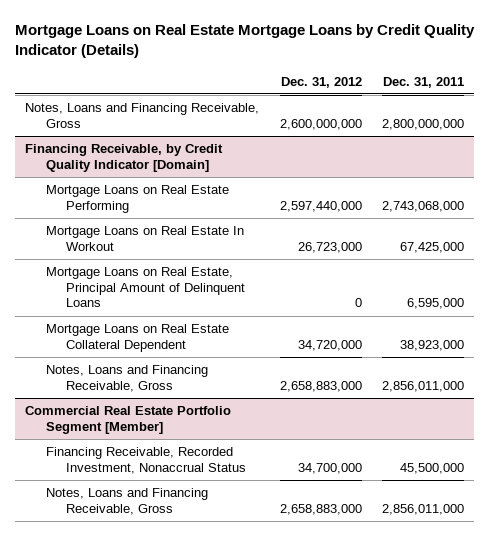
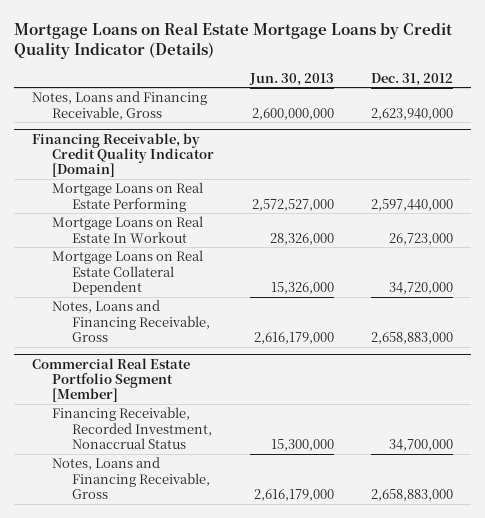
- | Dec. 31, 2012 | Dec. 31, 2011
+ | Jun. 30, 2013 | Dec. 31, 2012
- Notes, Loans and Financing Receivable, Gross | 2,600,000,000 | 2,800,000,000
+ Notes, Loans and Financing Receivable, Gross | 2,600,000,000 | 2,623,940,000
@ Financing Receivable, by Credit Quality Indicator [Domain]
- Mortgage Loans on Real Estate, Principal Amount of Delinquent Loans | 0 | 6,595,000

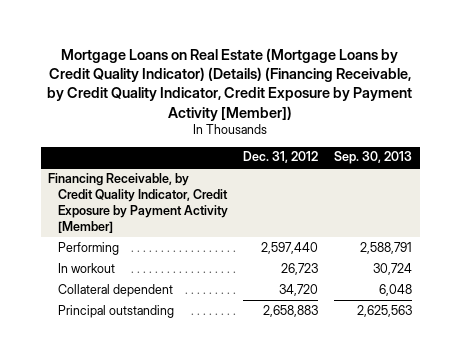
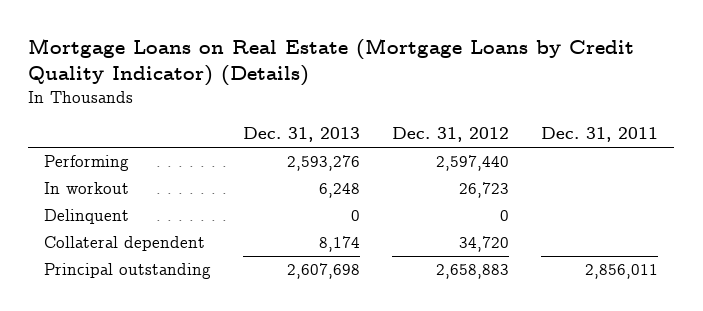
- Mortgage Loans on Real Estate (Mortgage Loans by Credit Quality Indicator) (Details) (Financing Receivable, by Credit Quality Indicator, Credit Exposure by Payment Activity [Member])
+ Mortgage Loans on Real Estate (Mortgage Loans by Credit Quality Indicator) (Details)
- | Dec. 31, 2012 | Sep. 30, 2013
+ | Dec. 31, 2013 | Dec. 31, 2012 | Dec. 31, 2011
- Financing Receivable, by Credit Quality Indicator, Credit Exposure by Payment Activity [Member]
+ Delinquent | 0 | 0 |

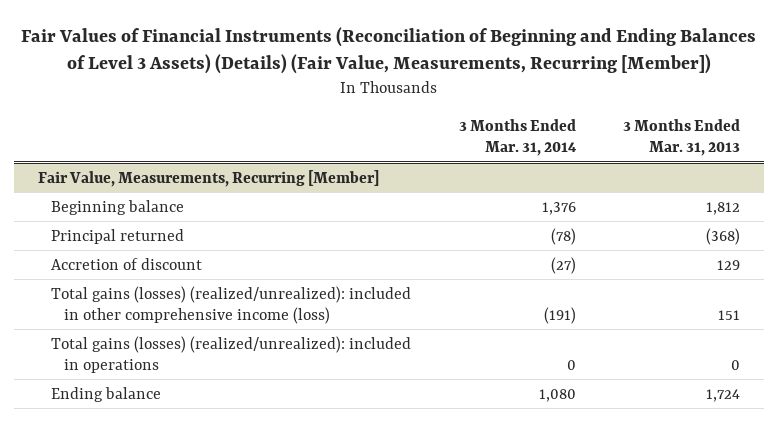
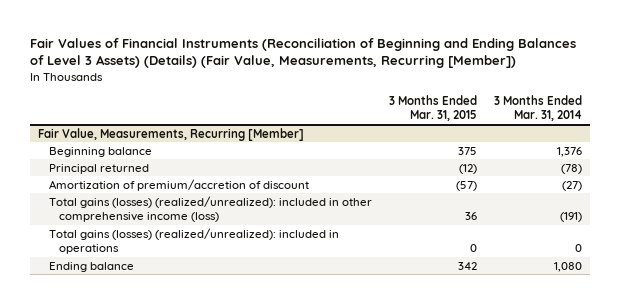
- | 3 Months Ended Mar. 31, 2014 | 3 Months Ended Mar. 31, 2013
+ | 3 Months Ended Mar. 31, 2015 | 3 Months Ended Mar. 31, 2014
@ Fair Value, Measurements, Recurring [Member]
- Accretion of discount | (27) | 129
+ Amortization of premium/accretion of discount | (57) | (27)

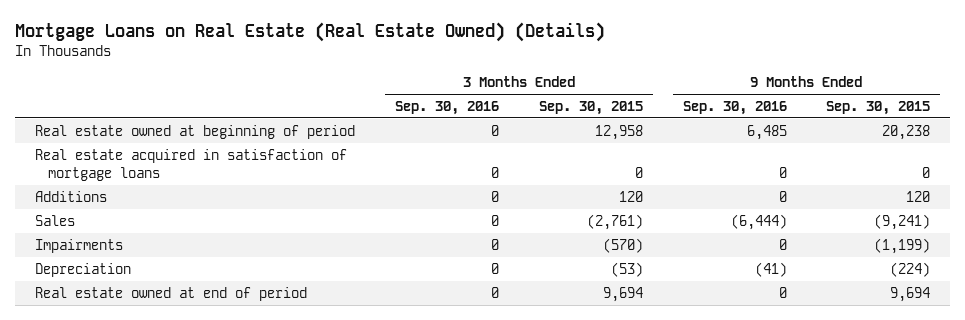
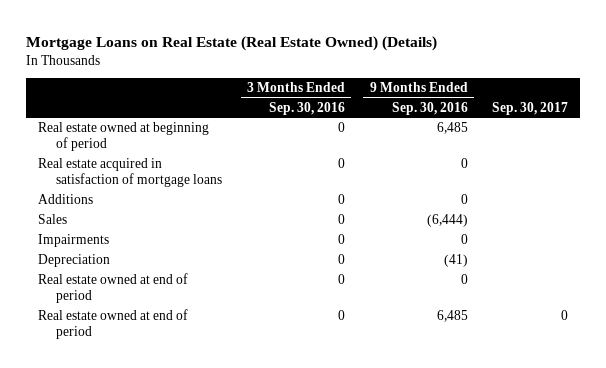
- | 3 Months Ended Sep. 30, 2016 | 3 Months Ended Sep. 30, 2015 | 9 Months Ended Sep. 30, 2016 | 9 Months Ended Sep. 30, 2015
+ | 3 Months Ended Sep. 30, 2016 | 9 Months Ended Sep. 30, 2016 | Sep. 30, 2017
+ Real estate owned at end of period | 0 | 6,485 | 0

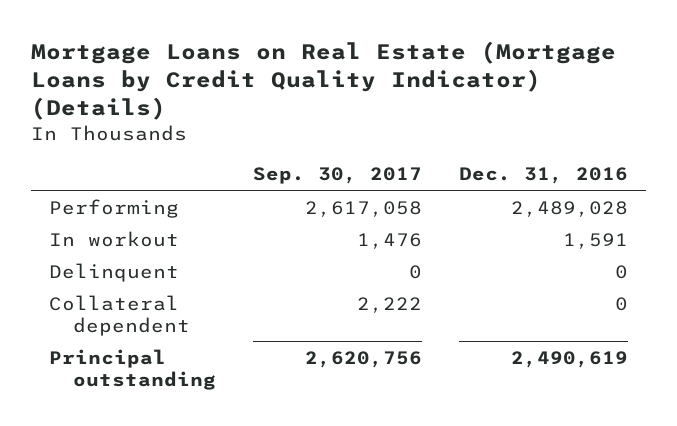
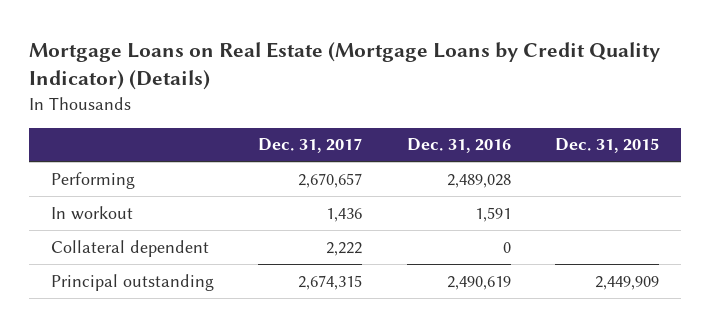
- | Sep. 30, 2017 | Dec. 31, 2016
+ | Dec. 31, 2017 | Dec. 31, 2016 | Dec. 31, 2015
- Delinquent | 0 | 0

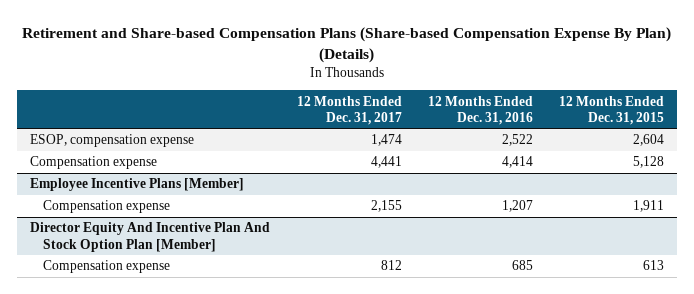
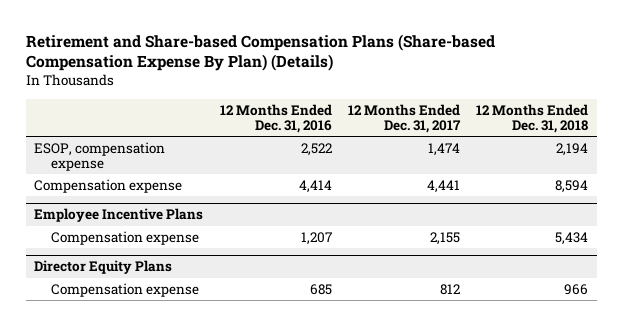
- | 12 Months Ended Dec. 31, 2017 | 12 Months Ended Dec. 31, 2016 | 12 Months Ended Dec. 31, 2015
+ | 12 Months Ended Dec. 31, 2016 | 12 Months Ended Dec. 31, 2017 | 12 Months Ended Dec. 31, 2018
- Employee Incentive Plans [Member]
+ Employee Incentive Plans
- Director Equity And Incentive Plan And Stock Option Plan [Member]
+ Director Equity Plans

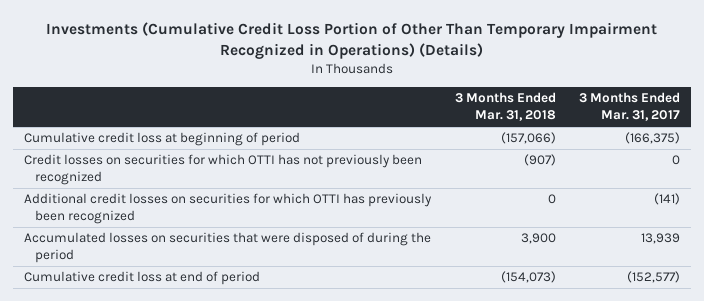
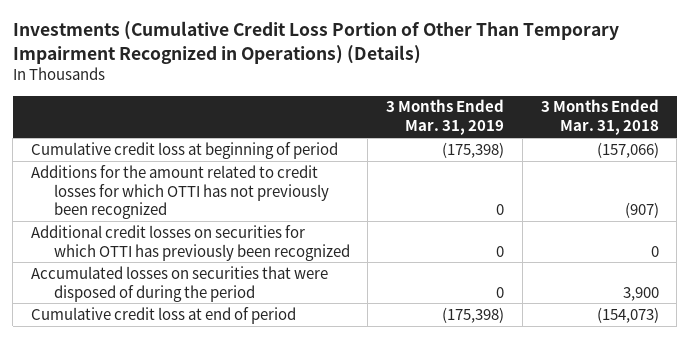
- | 3 Months Ended Mar. 31, 2018 | 3 Months Ended Mar. 31, 2017
+ | 3 Months Ended Mar. 31, 2019 | 3 Months Ended Mar. 31, 2018
- Credit losses on securities for which OTTI has not previously been recognized | (907) | 0
+ Additions for the amount related to credit losses for which OTTI has not previously been recognized | 0 | (907)

